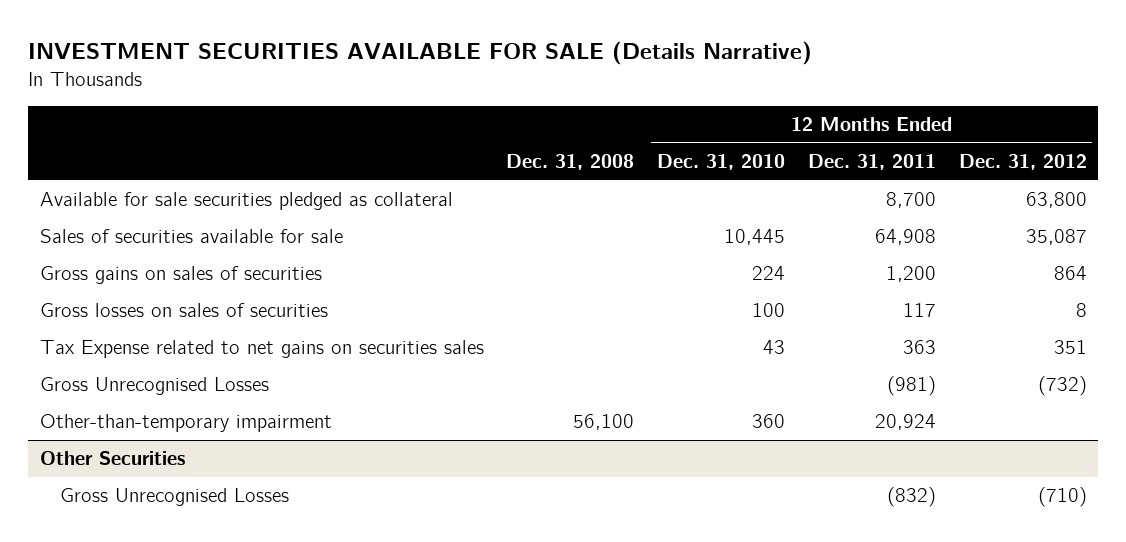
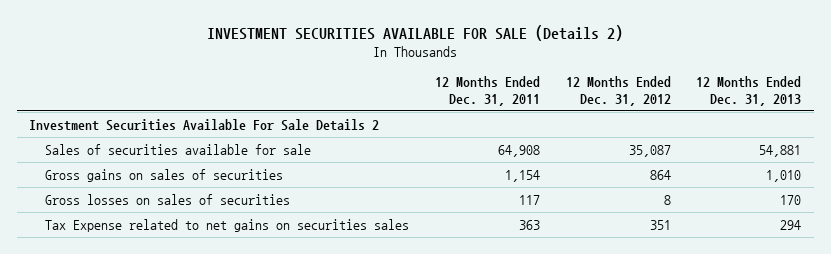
- INVESTMENT SECURITIES AVAILABLE FOR SALE (Details Narrative)
+ INVESTMENT SECURITIES AVAILABLE FOR SALE (Details 2)
- | Dec. 31, 2008 | 12 Months Ended Dec. 31, 2010 | 12 Months Ended Dec. 31, 2011 | 12 Months Ended Dec. 31, 2012
+ | 12 Months Ended Dec. 31, 2011 | 12 Months Ended Dec. 31, 2012 | 12 Months Ended Dec. 31, 2013
- Available for sale securities pledged as collateral | | | 8,700 | 63,800
+ Investment Securities Available For Sale Details 2
- Gross gains on sales of securities | | 224 | 1,200 | 864
+ Gross gains on sales of securities | 1,154 | 864 | 1,010
- Gross Unrecognised Losses | | | (981) | (732)
- Other-than-temporary impairment | 56,100 | 360 | 20,924 |
- Other Securities
- Gross Unrecognised Losses | | | (832) | (710)

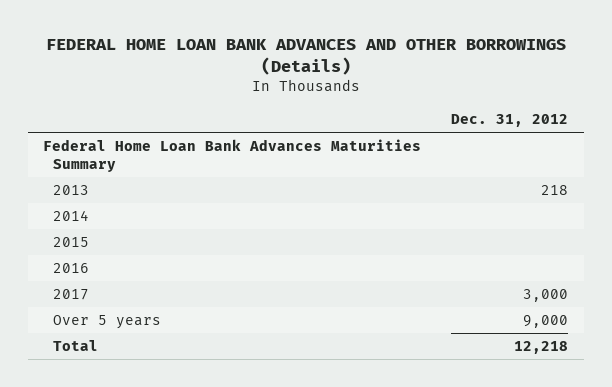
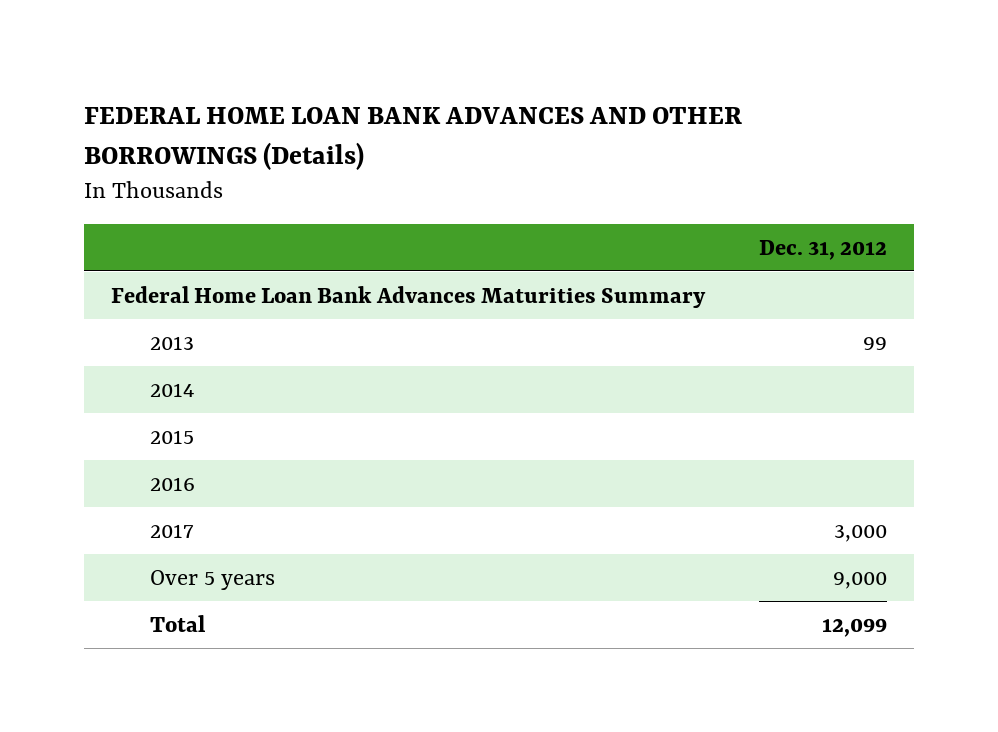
- 2013 | 218
+ 2013 | 99
- Total | 12,218
+ Total | 12,099

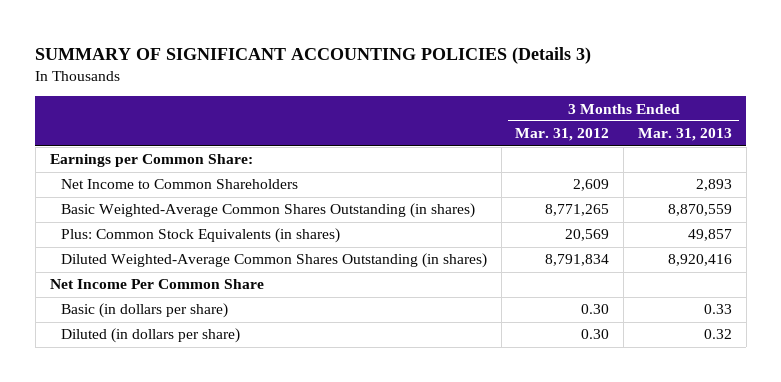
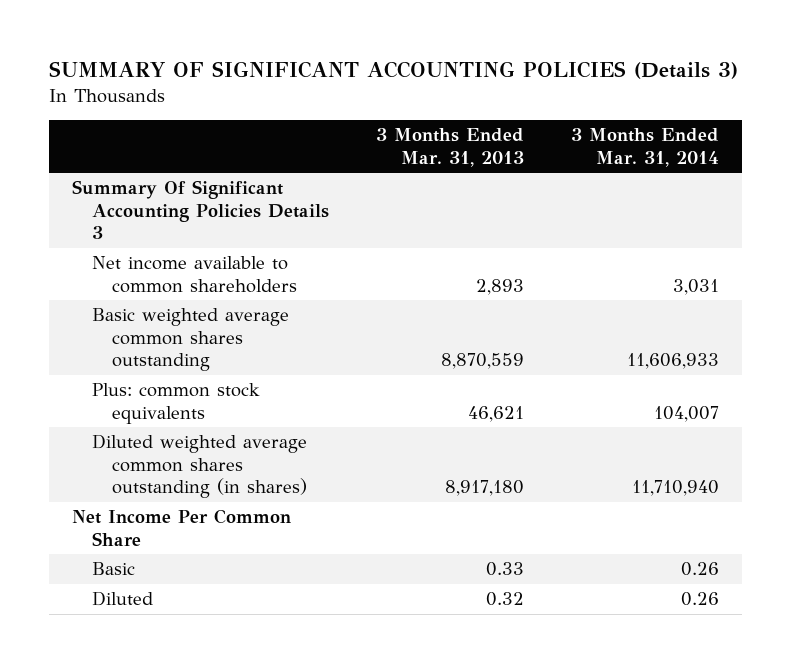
- | 3 Months Ended Mar. 31, 2012 | 3 Months Ended Mar. 31, 2013
+ | 3 Months Ended Mar. 31, 2013 | 3 Months Ended Mar. 31, 2014
- Earnings per Common Share:
- Net Income to Common Shareholders | 2,609 | 2,893
- Basic Weighted-Average Common Shares Outstanding (in shares) | 8,771,265 | 8,870,559
- Plus: Common Stock Equivalents (in shares) | 20,569 | 49,857
- Diluted Weighted-Average Common Shares Outstanding (in shares) | 8,791,834 | 8,920,416
+ Summary Of Significant Accounting Policies Details 3
+ Net income available to common shareholders | 2,893 | 3,031
+ Basic weighted average common shares outstanding | 8,870,559 | 11,606,933
+ Plus: common stock equivalents | 46,621 | 104,007
+ Diluted weighted average common shares outstanding (in shares) | 8,917,180 | 11,710,940
- Basic (in dollars per share) | 0.30 | 0.33
- Diluted (in dollars per share) | 0.30 | 0.32
+ Basic | 0.33 | 0.26
+ Diluted | 0.32 | 0.26

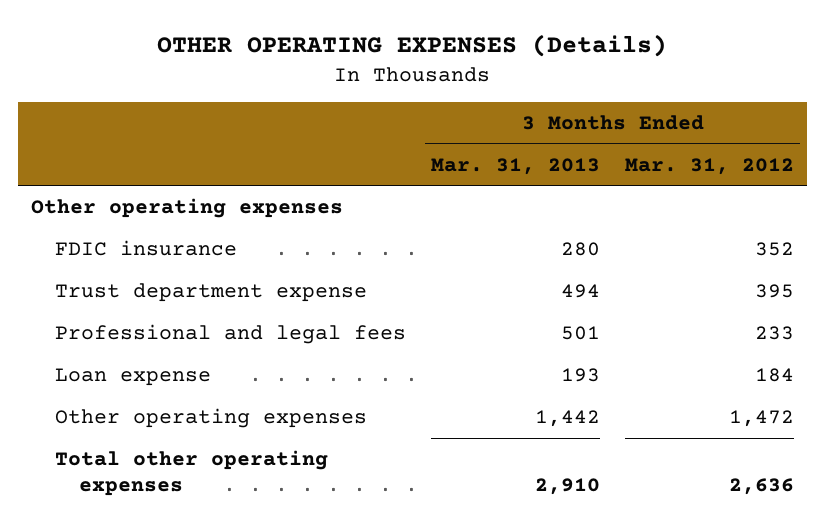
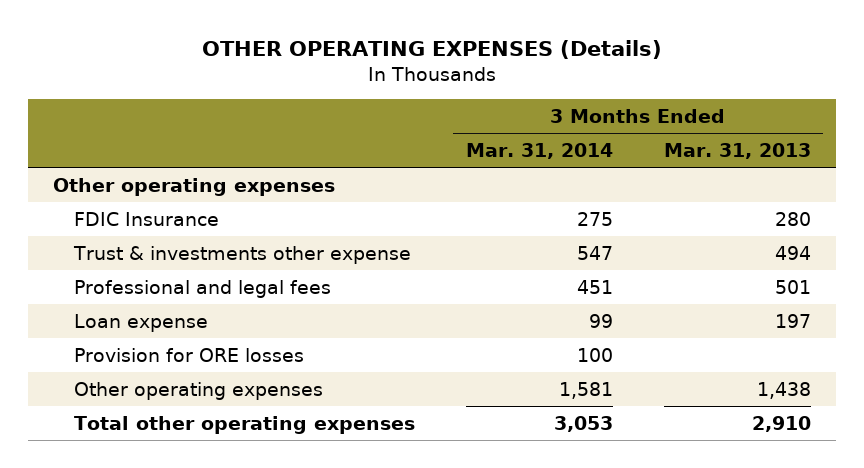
- | 3 Months Ended Mar. 31, 2013 | 3 Months Ended Mar. 31, 2012
+ | 3 Months Ended Mar. 31, 2014 | 3 Months Ended Mar. 31, 2013
- FDIC insurance | 280 | 352
- Trust department expense | 494 | 395
+ FDIC Insurance | 275 | 280
+ Trust & investments other expense | 547 | 494
- Loan expense | 193 | 184
- Other operating expenses | 1,442 | 1,472
+ Loan expense | 99 | 197
+ Provision for ORE losses | 100 |
+ Other operating expenses | 1,581 | 1,438

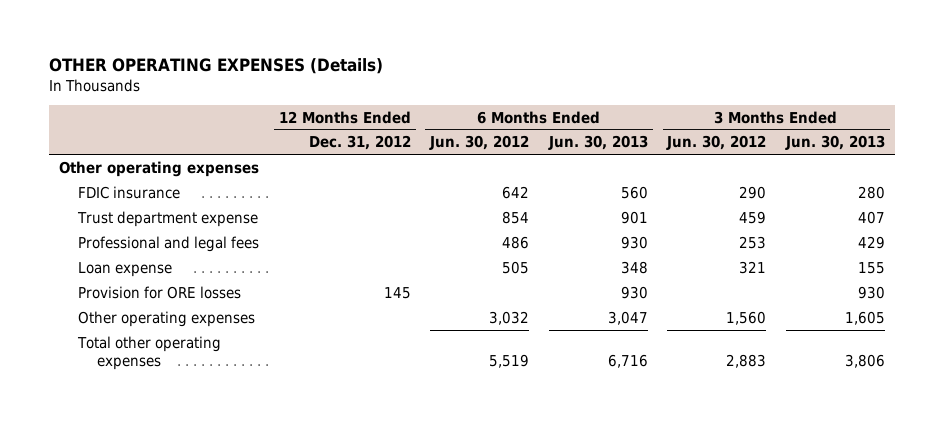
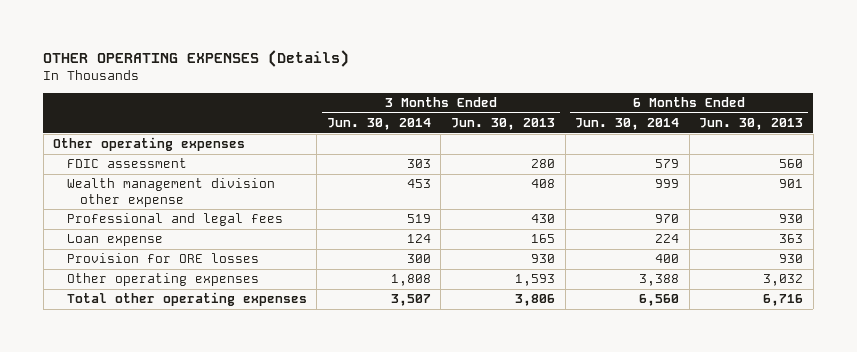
- | 12 Months Ended Dec. 31, 2012 | 6 Months Ended Jun. 30, 2012 | 6 Months Ended Jun. 30, 2013 | 3 Months Ended Jun. 30, 2012 | 3 Months Ended Jun. 30, 2013
+ | 3 Months Ended Jun. 30, 2014 | 3 Months Ended Jun. 30, 2013 | 6 Months Ended Jun. 30, 2014 | 6 Months Ended Jun. 30, 2013
- FDIC insurance | | 642 | 560 | 290 | 280
- Trust department expense | | 854 | 901 | 459 | 407
- Professional and legal fees | | 486 | 930 | 253 | 429
- Loan expense | | 505 | 348 | 321 | 155
+ FDIC assessment | 303 | 280 | 579 | 560
+ Wealth management division other expense | 453 | 408 | 999 | 901
+ Professional and legal fees | 519 | 430 | 970 | 930
+ Loan expense | 124 | 165 | 224 | 363
- Other operating expenses | | 3,032 | 3,047 | 1,560 | 1,605
+ Other operating expenses | 1,808 | 1,593 | 3,388 | 3,032

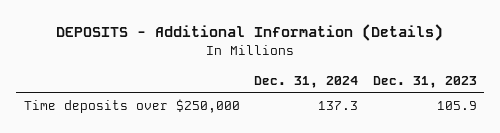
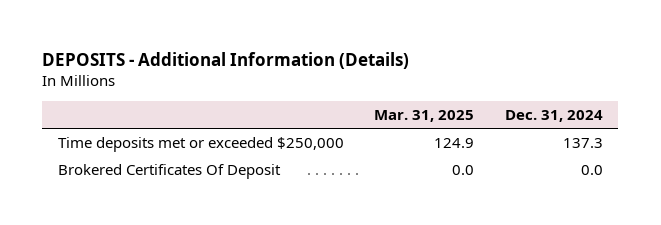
- | Dec. 31, 2024 | Dec. 31, 2023
+ | Mar. 31, 2025 | Dec. 31, 2024
- Time deposits over $250,000 | 137.3 | 105.9
+ Time deposits met or exceeded $250,000 | 124.9 | 137.3
+ Brokered Certificates Of Deposit | 0.0 | 0.0

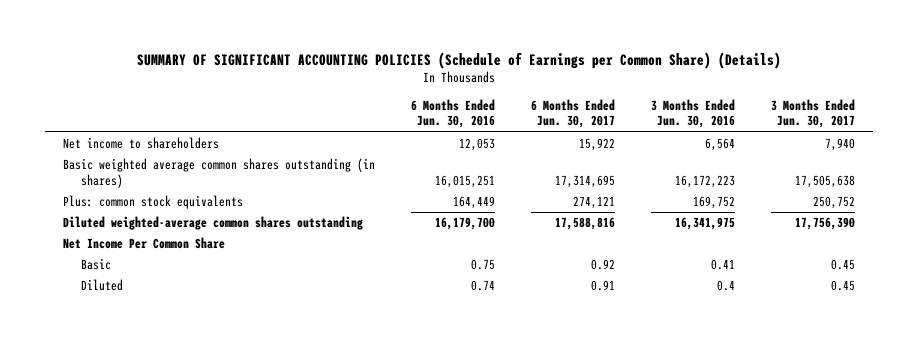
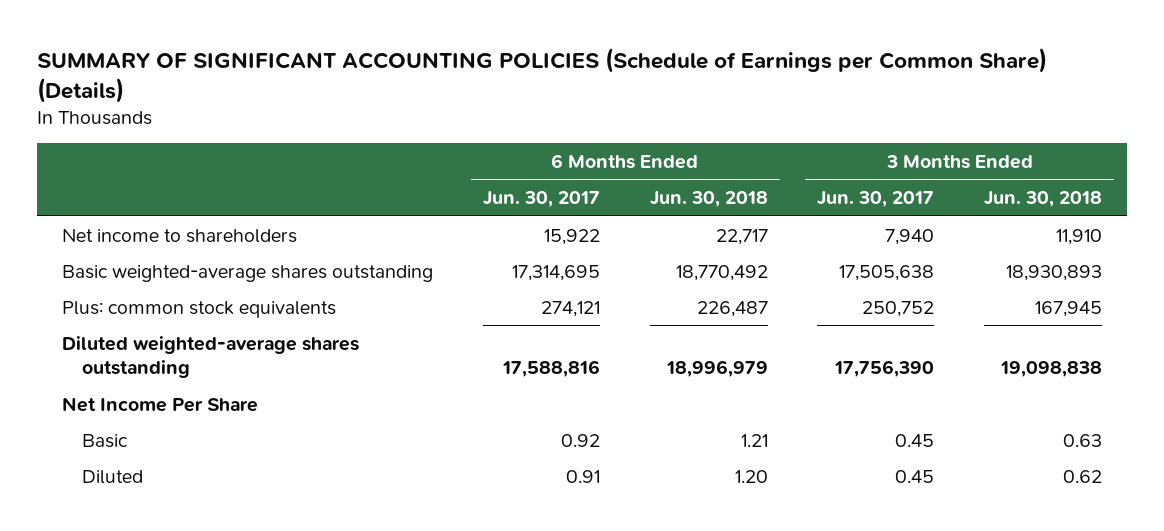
- | 6 Months Ended Jun. 30, 2016 | 6 Months Ended Jun. 30, 2017 | 3 Months Ended Jun. 30, 2016 | 3 Months Ended Jun. 30, 2017
+ | 6 Months Ended Jun. 30, 2017 | 6 Months Ended Jun. 30, 2018 | 3 Months Ended Jun. 30, 2017 | 3 Months Ended Jun. 30, 2018
- Basic weighted average common shares outstanding (in shares) | 16,015,251 | 17,314,695 | 16,172,223 | 17,505,638
+ Basic weighted-average shares outstanding | 17,314,695 | 18,770,492 | 17,505,638 | 18,930,893
- Diluted weighted-average common shares outstanding | 16,179,700 | 17,588,816 | 16,341,975 | 17,756,390
- Net Income Per Common Share
+ Diluted weighted-average shares outstanding | 17,588,816 | 18,996,979 | 17,756,390 | 19,098,838
+ Net Income Per Share

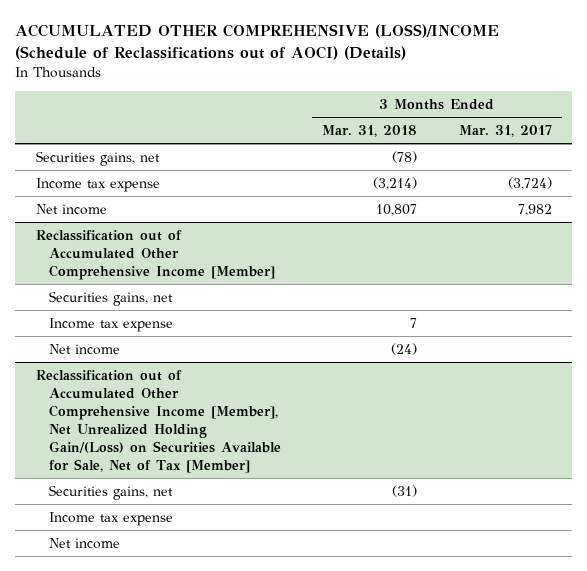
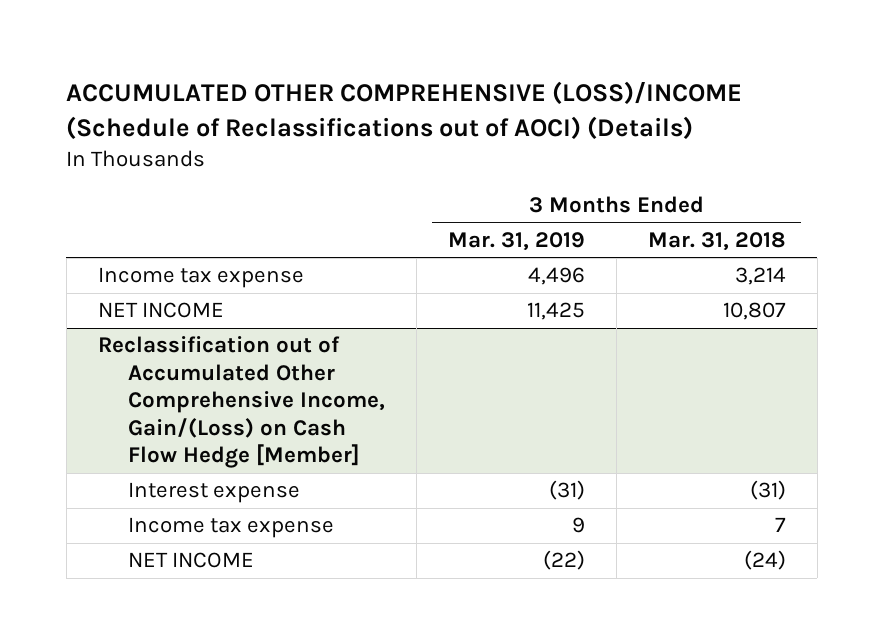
- | 3 Months Ended Mar. 31, 2018 | 3 Months Ended Mar. 31, 2017
+ | 3 Months Ended Mar. 31, 2019 | 3 Months Ended Mar. 31, 2018
- Securities gains, net | (78) |
- Income tax expense | (3,214) | (3,724)
- Net income | 10,807 | 7,982
- Reclassification out of Accumulated Other Comprehensive Income [Member]
- Securities gains, net
+ Income tax expense | 4,496 | 3,214
+ NET INCOME | 11,425 | 10,807
+ Reclassification out of Accumulated Other Comprehensive Income, Gain/(Loss) on Cash Flow Hedge [Member]
+ Interest expense | (31) | (31)
- Net income | (24) |
- Reclassification out of Accumulated Other Comprehensive Income [Member], Net Unrealized Holding Gain/(Loss) on Securities Available for Sale, Net of Tax [Member]
- Securities gains, net | (31) |
- Income tax expense
- Net income
+ NET INCOME | (22) | (24)

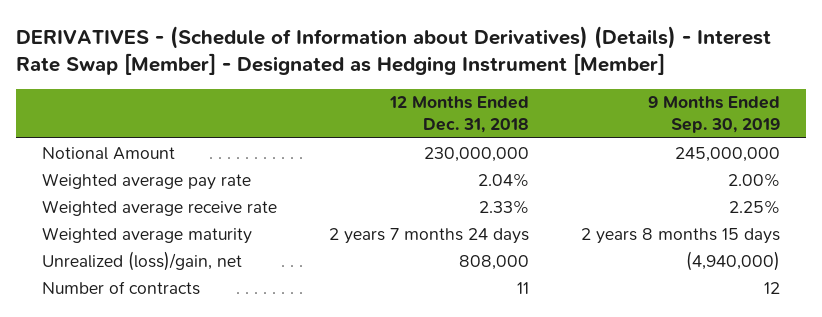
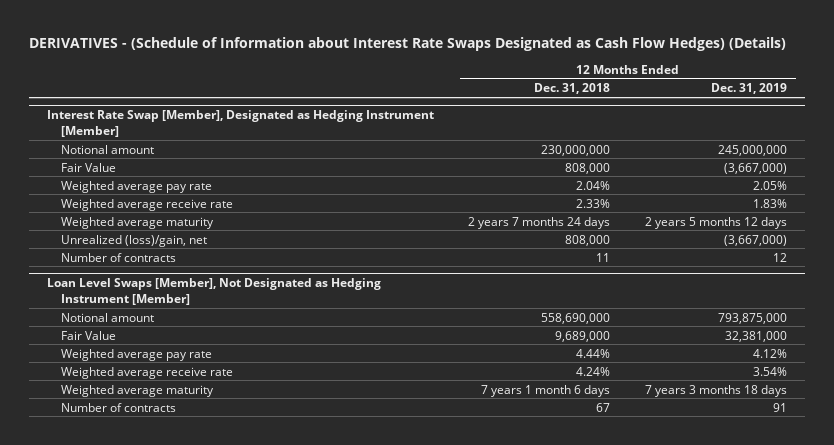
- DERIVATIVES - (Schedule of Information about Derivatives) (Details) - Interest Rate Swap [Member] - Designated as Hedging Instrument [Member]
+ DERIVATIVES - (Schedule of Information about Interest Rate Swaps Designated as Cash Flow Hedges) (Details)
- | 12 Months Ended Dec. 31, 2018 | 9 Months Ended Sep. 30, 2019
+ | 12 Months Ended Dec. 31, 2018 | 12 Months Ended Dec. 31, 2019
- Notional Amount | 230,000,000 | 245,000,000
+ Interest Rate Swap [Member], Designated as Hedging Instrument [Member]
+ Notional amount | 230,000,000 | 245,000,000
+ Fair Value | 808,000 | (3,667,000)
+ Loan Level Swaps [Member], Not Designated as Hedging Instrument [Member]
+ Notional amount | 558,690,000 | 793,875,000
+ Fair Value | 9,689,000 | 32,381,000
+ Weighted average pay rate | 4.44% | 4.12%
+ Weighted average receive rate | 4.24% | 3.54%
+ Weighted average maturity | 7 years 1 month 6 days | 7 years 3 months 18 days
+ Number of contracts | 67 | 91

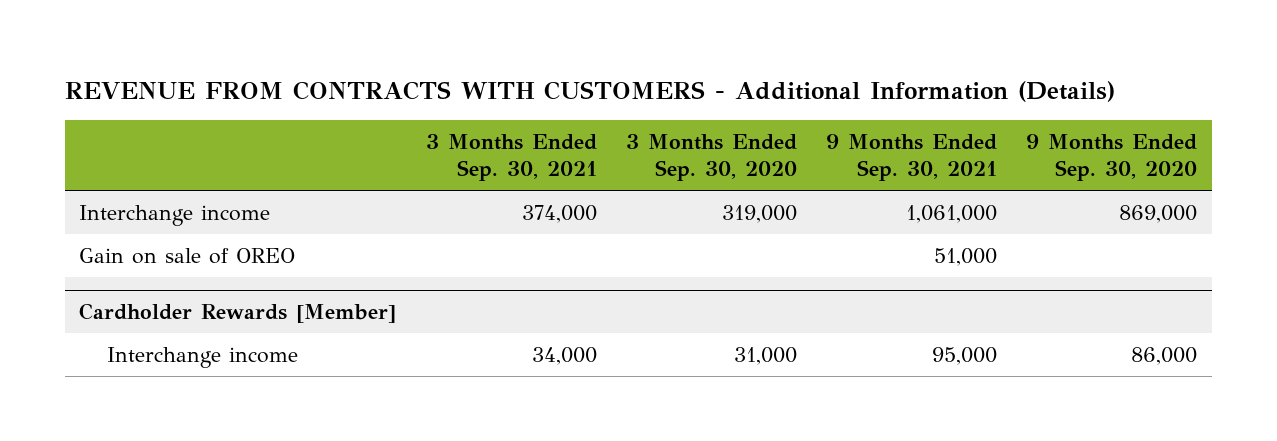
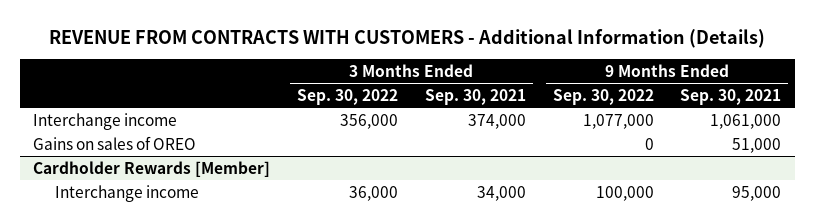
- | 3 Months Ended Sep. 30, 2021 | 3 Months Ended Sep. 30, 2020 | 9 Months Ended Sep. 30, 2021 | 9 Months Ended Sep. 30, 2020
+ | 3 Months Ended Sep. 30, 2022 | 3 Months Ended Sep. 30, 2021 | 9 Months Ended Sep. 30, 2022 | 9 Months Ended Sep. 30, 2021
- Gain on sale of OREO | | | 51,000 |
+ Gains on sales of OREO | | | 0 | 51,000

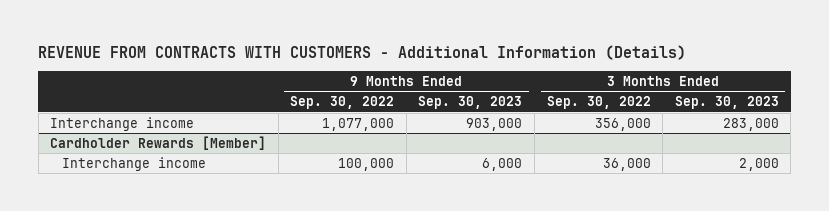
- | 3 Months Ended Sep. 30, 2022 | 3 Months Ended Sep. 30, 2021 | 9 Months Ended Sep. 30, 2022 | 9 Months Ended Sep. 30, 2021
+ | 9 Months Ended Sep. 30, 2022 | 9 Months Ended Sep. 30, 2023 | 3 Months Ended Sep. 30, 2022 | 3 Months Ended Sep. 30, 2023
- Gains on sales of OREO | | | 0 | 51,000

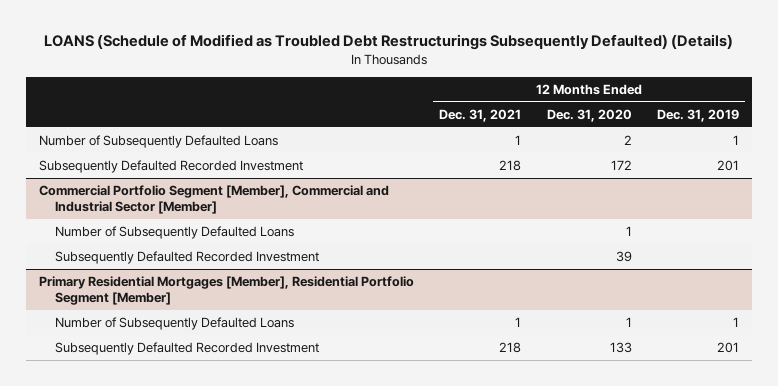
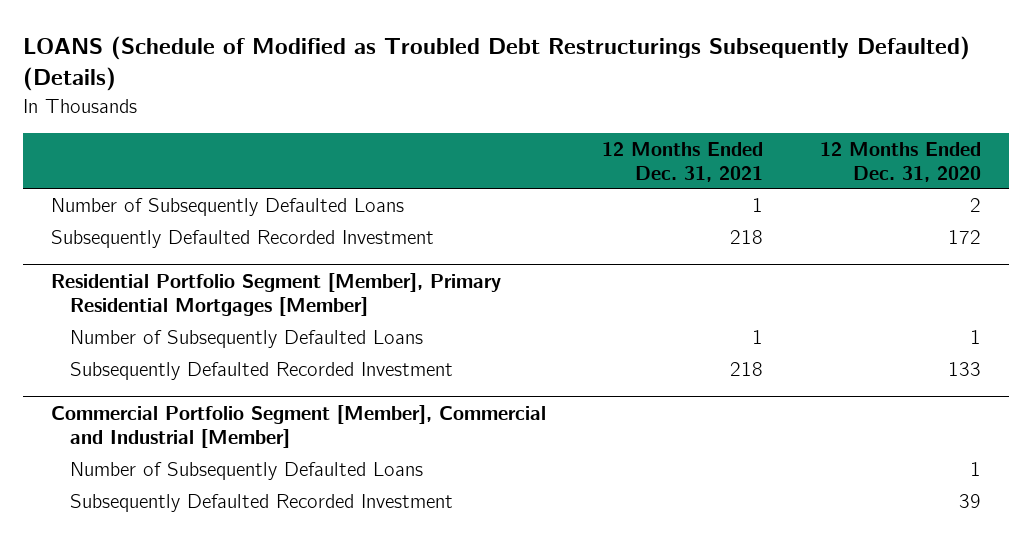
- | 12 Months Ended Dec. 31, 2021 | 12 Months Ended Dec. 31, 2020 | 12 Months Ended Dec. 31, 2019
+ | 12 Months Ended Dec. 31, 2021 | 12 Months Ended Dec. 31, 2020
- Commercial Portfolio Segment [Member], Commercial and Industrial Sector [Member]
- Number of Subsequently Defaulted Loans | | 1 |
- Subsequently Defaulted Recorded Investment | | 39 |
- Primary Residential Mortgages [Member], Residential Portfolio Segment [Member]
+ Residential Portfolio Segment [Member], Primary Residential Mortgages [Member]
+ Commercial Portfolio Segment [Member], Commercial and Industrial [Member]
+ Number of Subsequently Defaulted Loans | | 1
+ Subsequently Defaulted Recorded Investment | | 39

